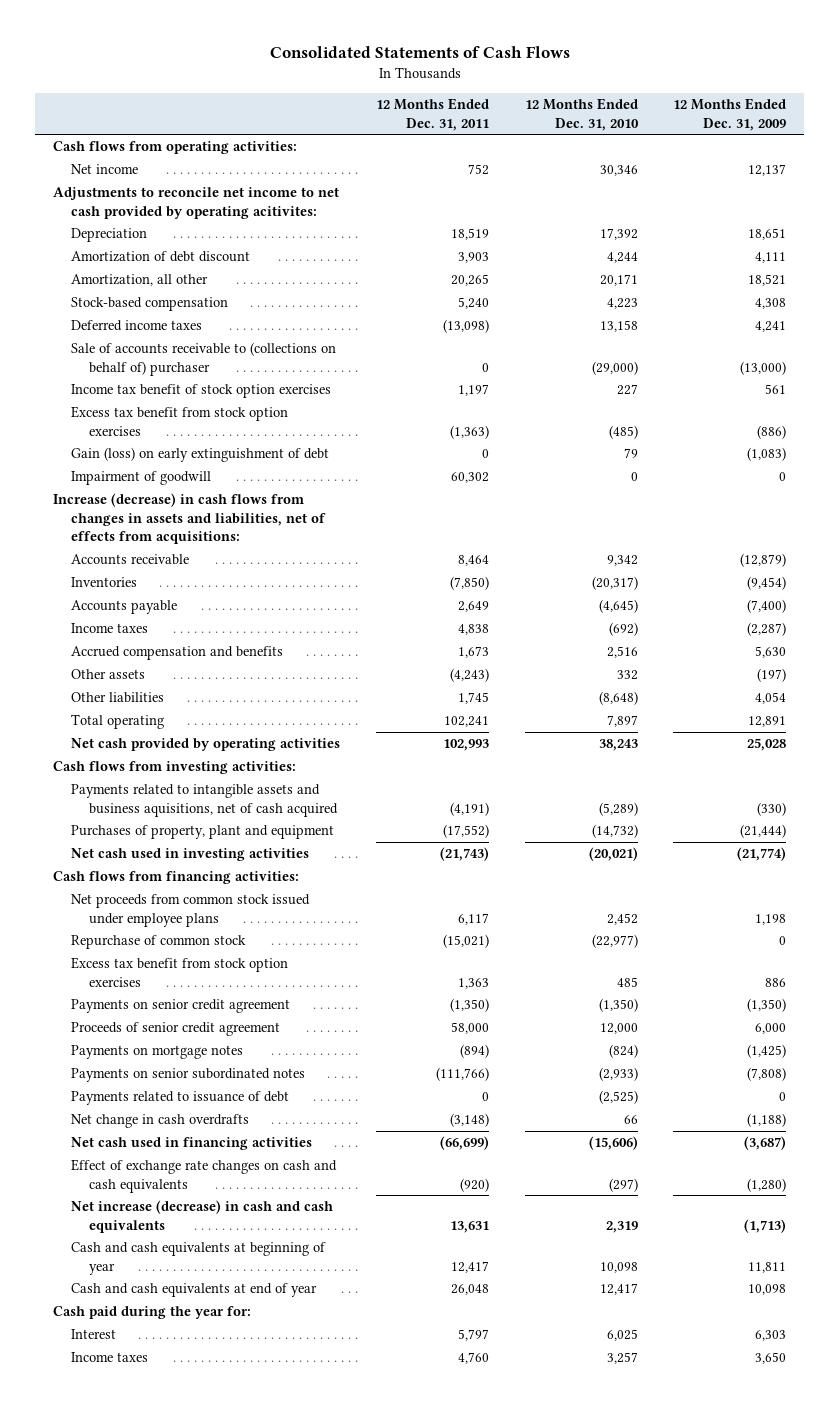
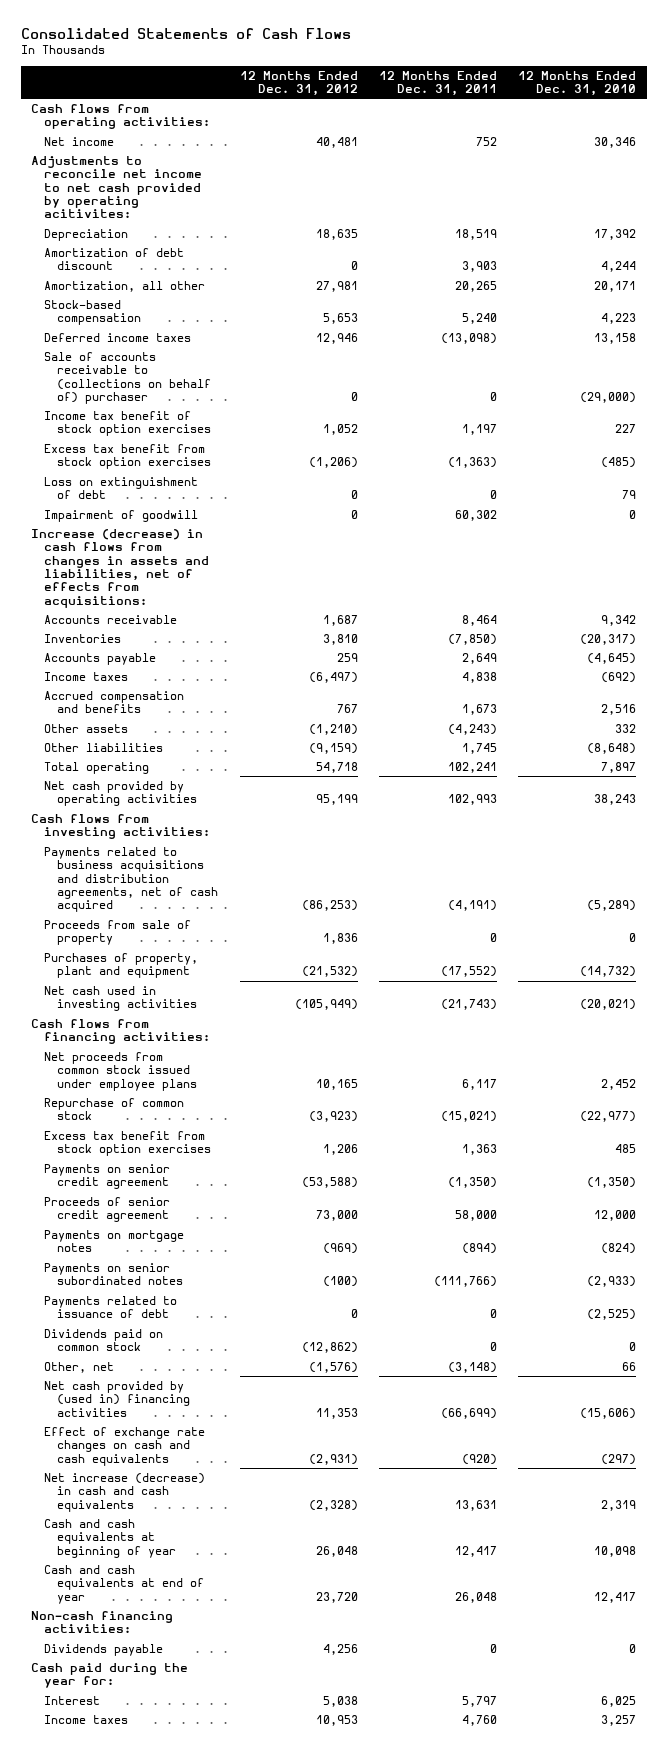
- | 12 Months Ended Dec. 31, 2011 | 12 Months Ended Dec. 31, 2010 | 12 Months Ended Dec. 31, 2009
+ | 12 Months Ended Dec. 31, 2012 | 12 Months Ended Dec. 31, 2011 | 12 Months Ended Dec. 31, 2010
- Gain (loss) on early extinguishment of debt | 0 | 79 | (1,083)
+ Loss on extinguishment of debt | 0 | 0 | 79
- Payments related to intangible assets and business aquisitions, net of cash acquired | (4,191) | (5,289) | (330)
+ Payments related to business acquisitions and distribution agreements, net of cash acquired | (86,253) | (4,191) | (5,289)
+ Proceeds from sale of property | 1,836 | 0 | 0
- Net change in cash overdrafts | (3,148) | 66 | (1,188)
- Net cash used in financing activities | (66,699) | (15,606) | (3,687)
+ Dividends paid on common stock | (12,862) | 0 | 0
+ Other, net | (1,576) | (3,148) | 66
+ Net cash provided by (used in) financing activities | 11,353 | (66,699) | (15,606)
+ Non-cash financing activities:
+ Dividends payable | 4,256 | 0 | 0

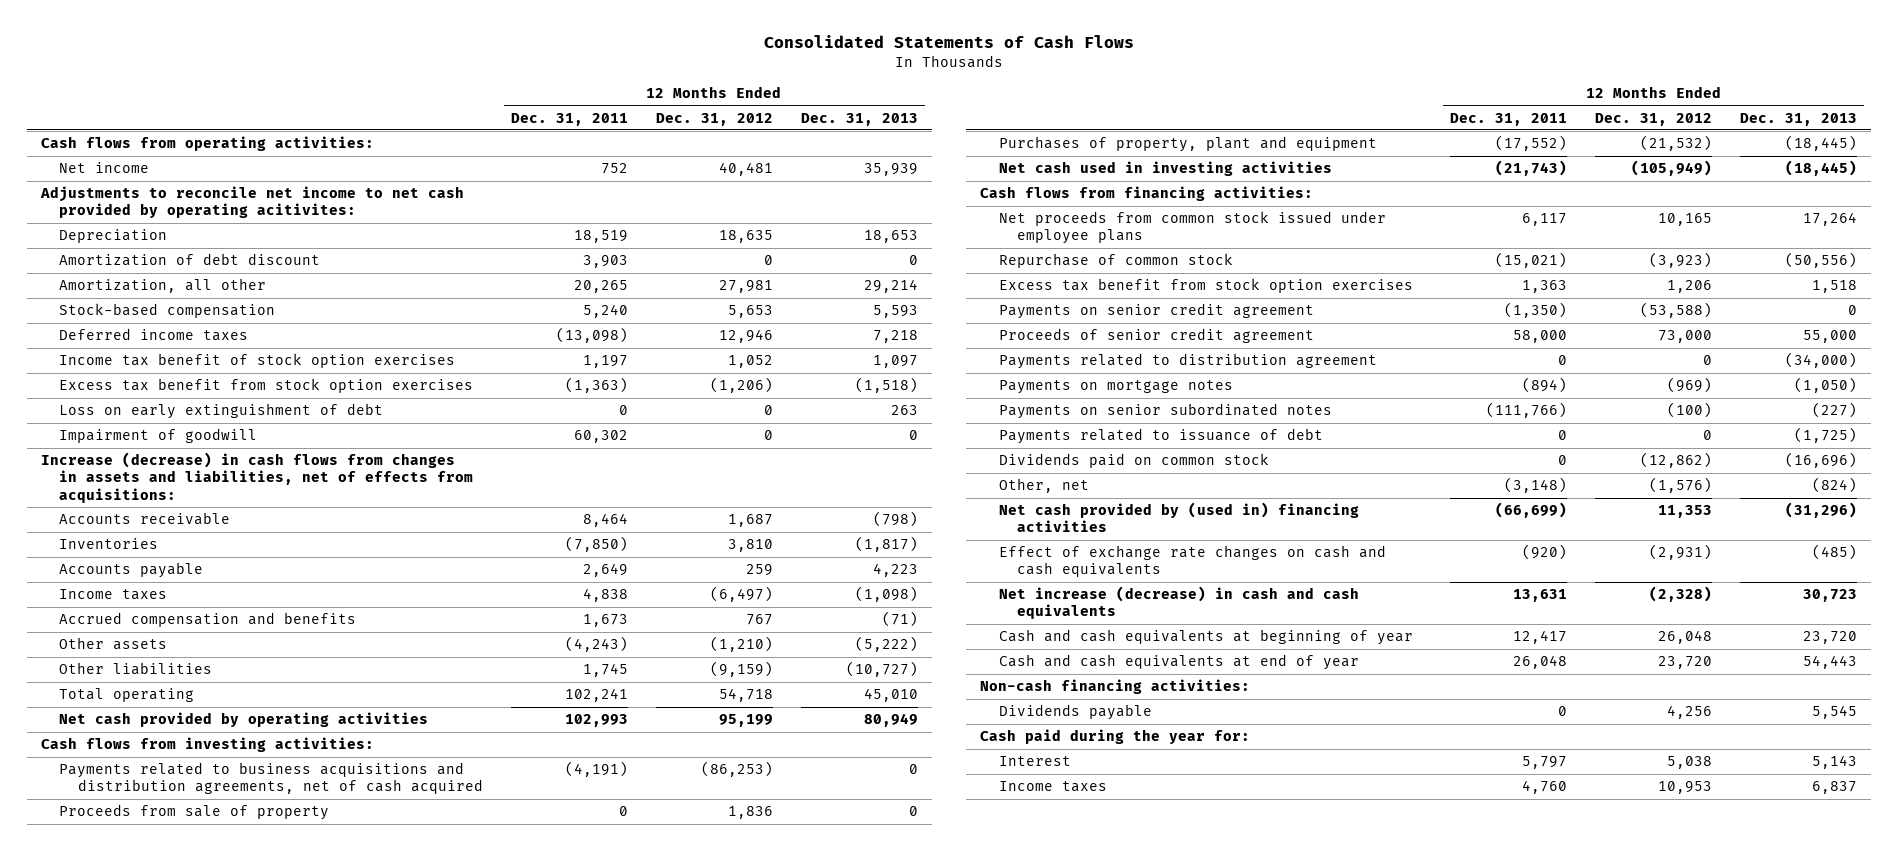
- | 12 Months Ended Dec. 31, 2012 | 12 Months Ended Dec. 31, 2011 | 12 Months Ended Dec. 31, 2010
+ | 12 Months Ended Dec. 31, 2011 | 12 Months Ended Dec. 31, 2012 | 12 Months Ended Dec. 31, 2013
- Sale of accounts receivable to (collections on behalf of) purchaser | 0 | 0 | (29,000)
- Loss on extinguishment of debt | 0 | 0 | 79
+ Loss on early extinguishment of debt | 0 | 0 | 263
+ Payments related to distribution agreement | 0 | 0 | (34,000)

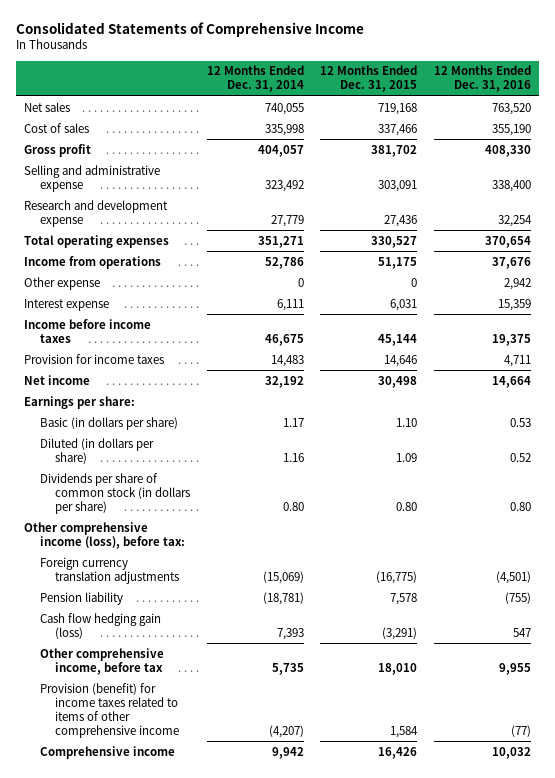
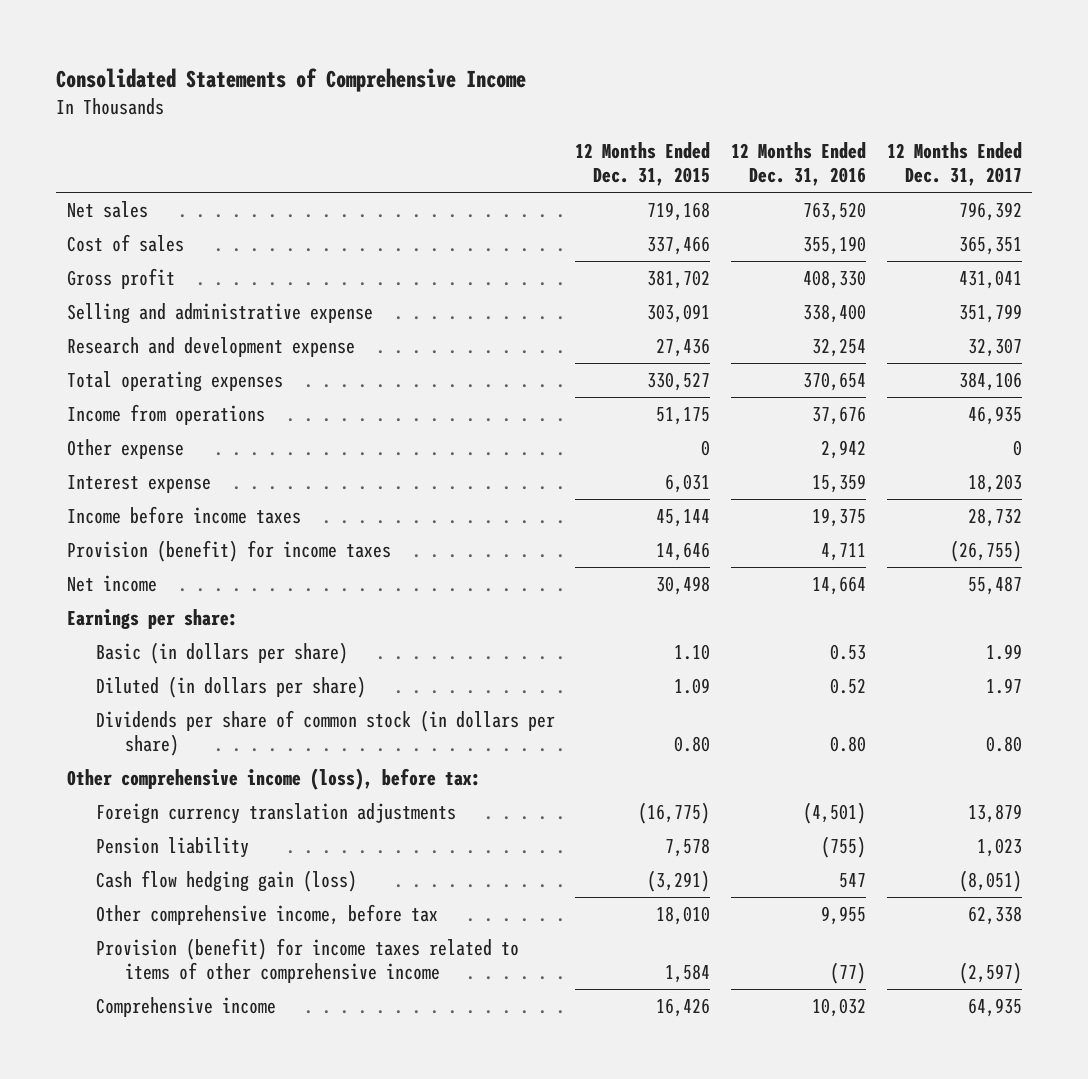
- | 12 Months Ended Dec. 31, 2014 | 12 Months Ended Dec. 31, 2015 | 12 Months Ended Dec. 31, 2016
+ | 12 Months Ended Dec. 31, 2015 | 12 Months Ended Dec. 31, 2016 | 12 Months Ended Dec. 31, 2017
- Provision for income taxes | 14,483 | 14,646 | 4,711
+ Provision (benefit) for income taxes | 14,646 | 4,711 | (26,755)

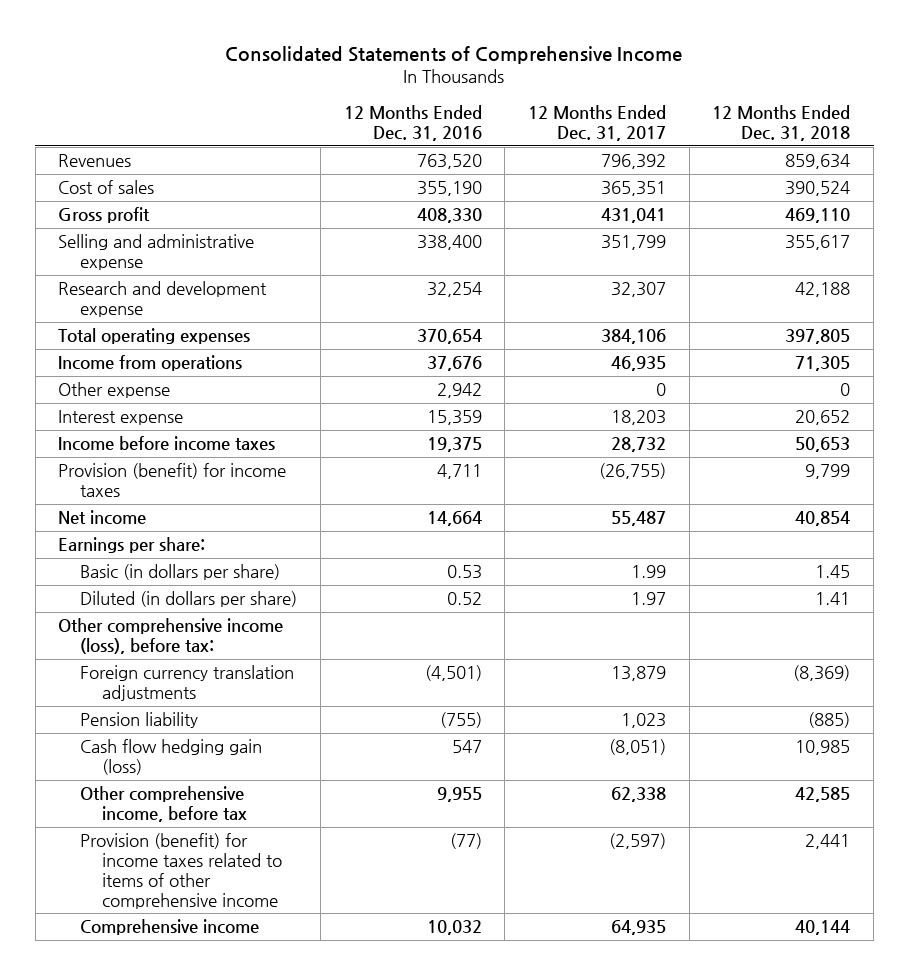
- | 12 Months Ended Dec. 31, 2015 | 12 Months Ended Dec. 31, 2016 | 12 Months Ended Dec. 31, 2017
+ | 12 Months Ended Dec. 31, 2016 | 12 Months Ended Dec. 31, 2017 | 12 Months Ended Dec. 31, 2018
- Net sales | 719,168 | 763,520 | 796,392
+ Revenues | 763,520 | 796,392 | 859,634
- Dividends per share of common stock (in dollars per share) | 0.80 | 0.80 | 0.80

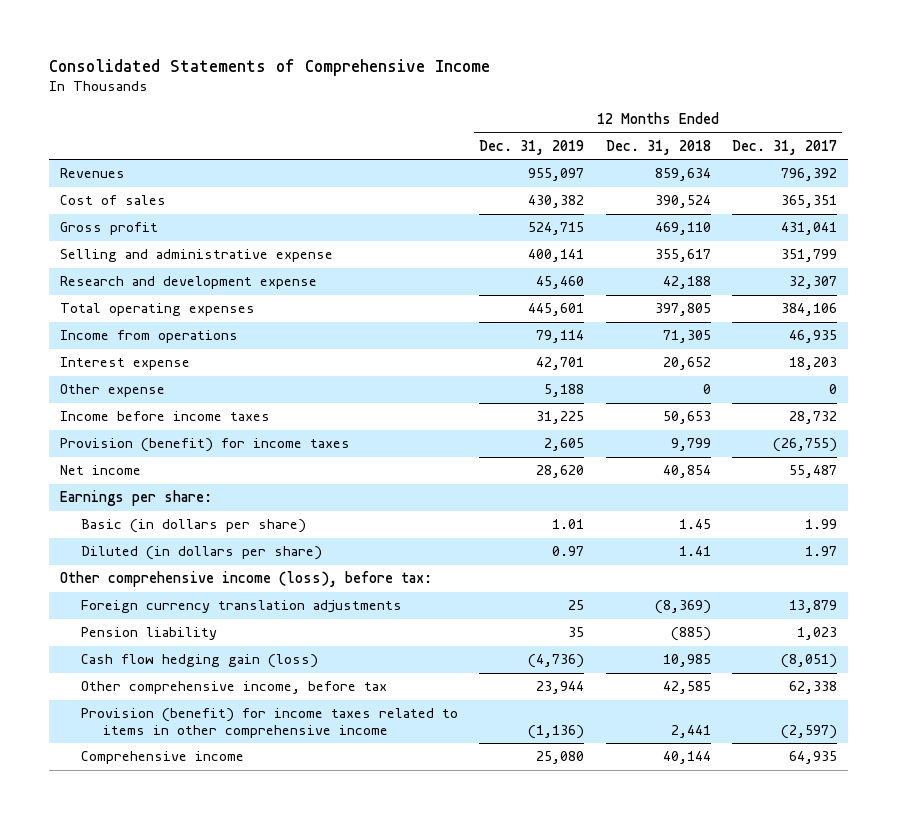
- | 12 Months Ended Dec. 31, 2016 | 12 Months Ended Dec. 31, 2017 | 12 Months Ended Dec. 31, 2018
+ | 12 Months Ended Dec. 31, 2019 | 12 Months Ended Dec. 31, 2018 | 12 Months Ended Dec. 31, 2017
moved down: Other expense | 5,188 | 0 | 0
- Provision (benefit) for income taxes related to items of other comprehensive income | (77) | (2,597) | 2,441
+ Provision (benefit) for income taxes related to items in other comprehensive income | (1,136) | 2,441 | (2,597)

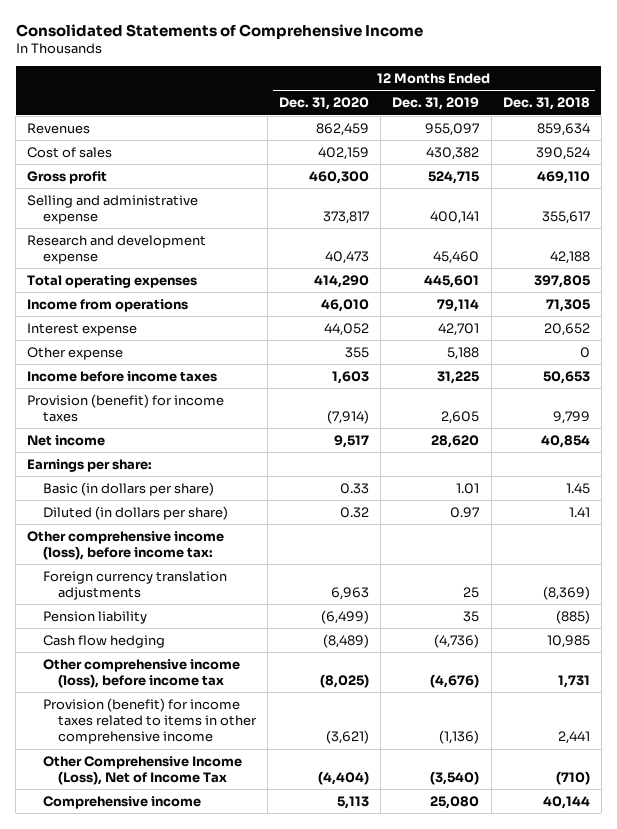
- | 12 Months Ended Dec. 31, 2019 | 12 Months Ended Dec. 31, 2018 | 12 Months Ended Dec. 31, 2017
+ | 12 Months Ended Dec. 31, 2020 | 12 Months Ended Dec. 31, 2019 | 12 Months Ended Dec. 31, 2018
- Other comprehensive income (loss), before tax:
+ Other comprehensive income (loss), before income tax:
- Cash flow hedging gain (loss) | (4,736) | 10,985 | (8,051)
- Other comprehensive income, before tax | 23,944 | 42,585 | 62,338
+ Cash flow hedging | (8,489) | (4,736) | 10,985
+ Other comprehensive income (loss), before income tax | (8,025) | (4,676) | 1,731
+ Other Comprehensive Income (Loss), Net of Income Tax | (4,404) | (3,540) | (710)

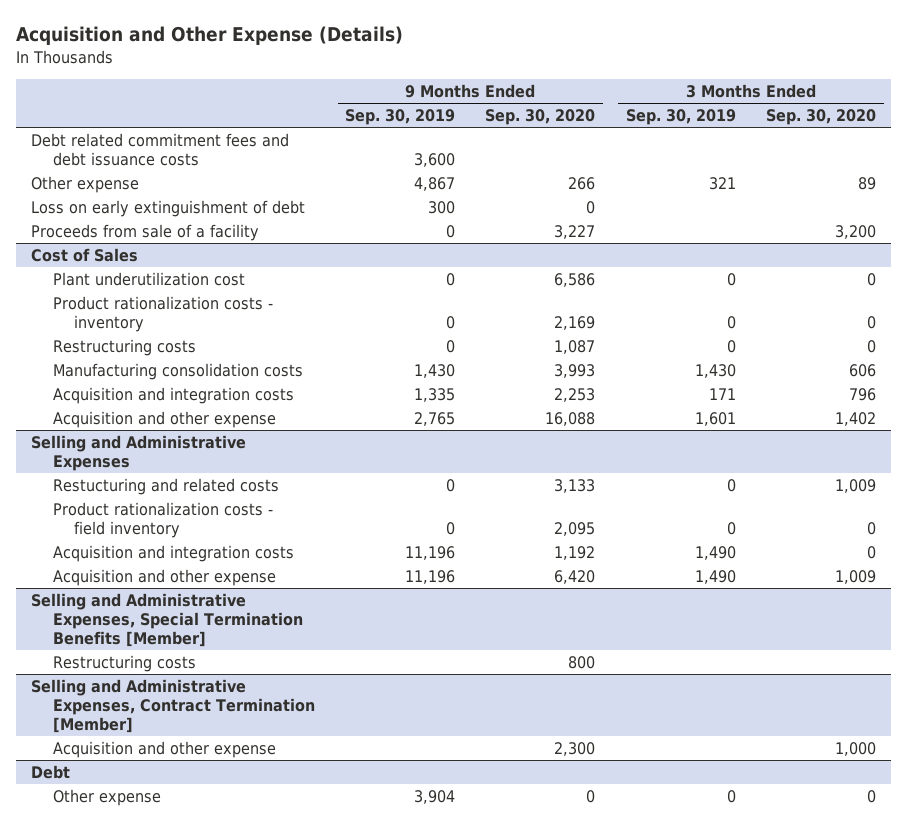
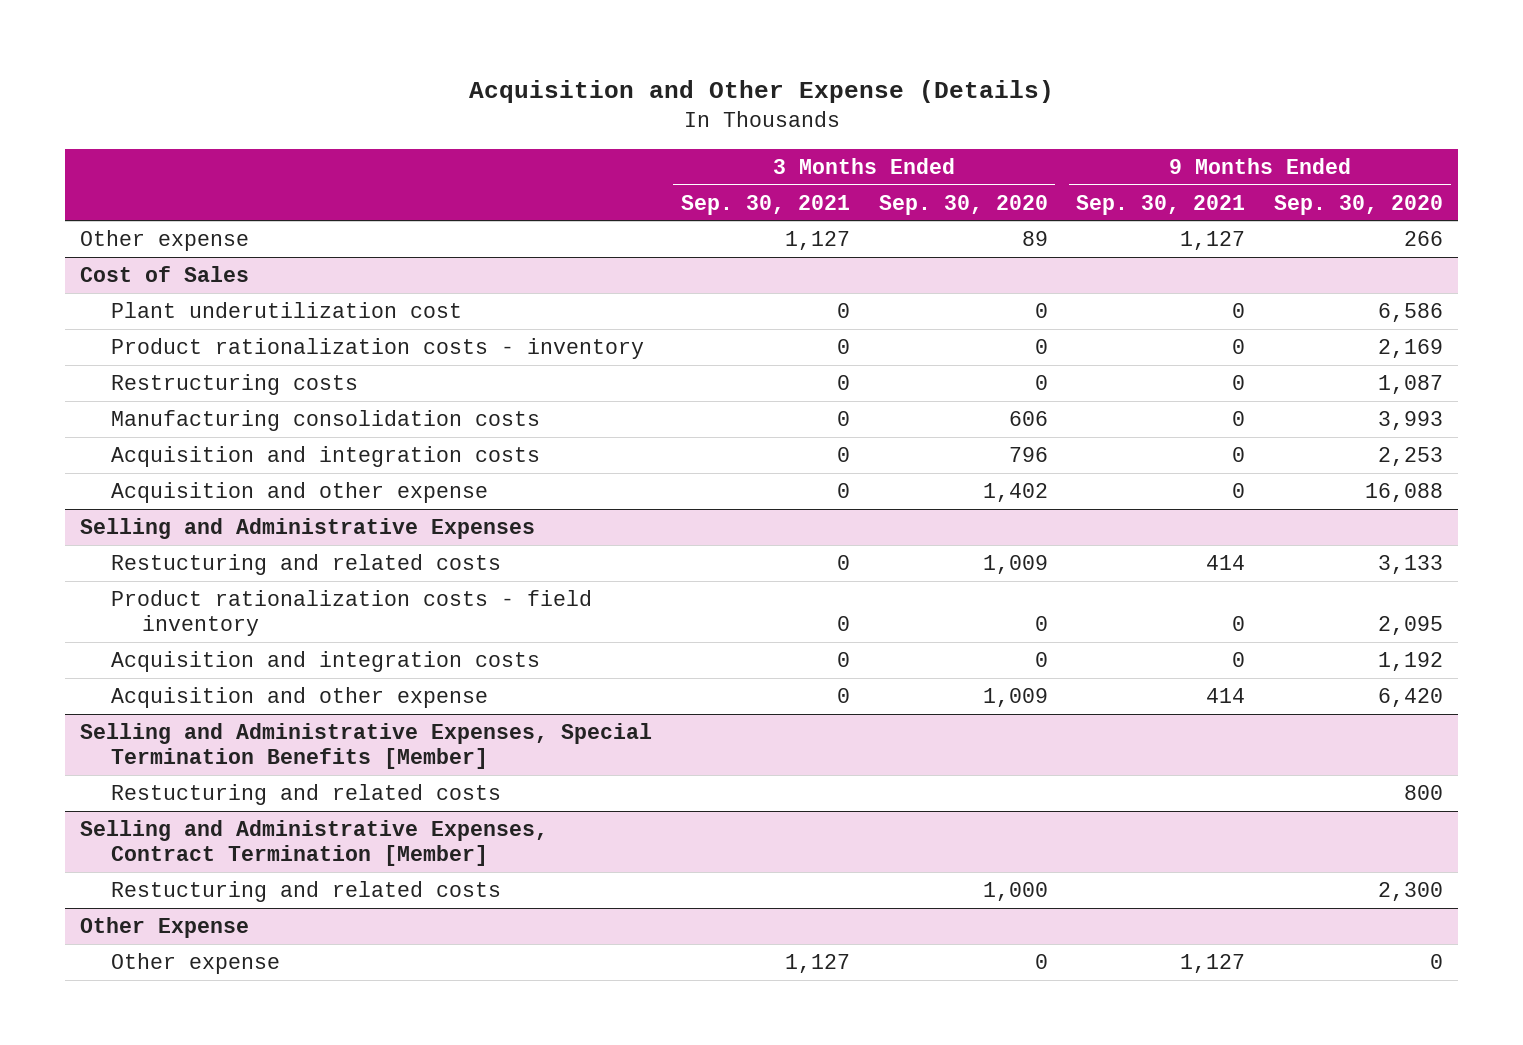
- | 9 Months Ended Sep. 30, 2019 | 9 Months Ended Sep. 30, 2020 | 3 Months Ended Sep. 30, 2019 | 3 Months Ended Sep. 30, 2020
+ | 3 Months Ended Sep. 30, 2021 | 3 Months Ended Sep. 30, 2020 | 9 Months Ended Sep. 30, 2021 | 9 Months Ended Sep. 30, 2020
- Debt related commitment fees and debt issuance costs | 3,600 | | |
- Loss on early extinguishment of debt | 300 | 0 | |
- Proceeds from sale of a facility | 0 | 3,227 | | 3,200
@ Selling and Administrative Expenses, Special Termination Benefits [Member]
- Restructuring costs | | 800 | |
+ Restucturing and related costs | | | | 800
@ Selling and Administrative Expenses, Contract Termination [Member]
- Acquisition and other expense | | 2,300 | | 1,000
- Debt
@ Selling and Administrative Expenses, Contract Termination [Member]
+ Restucturing and related costs | | 1,000 | | 2,300
+ Other Expense

